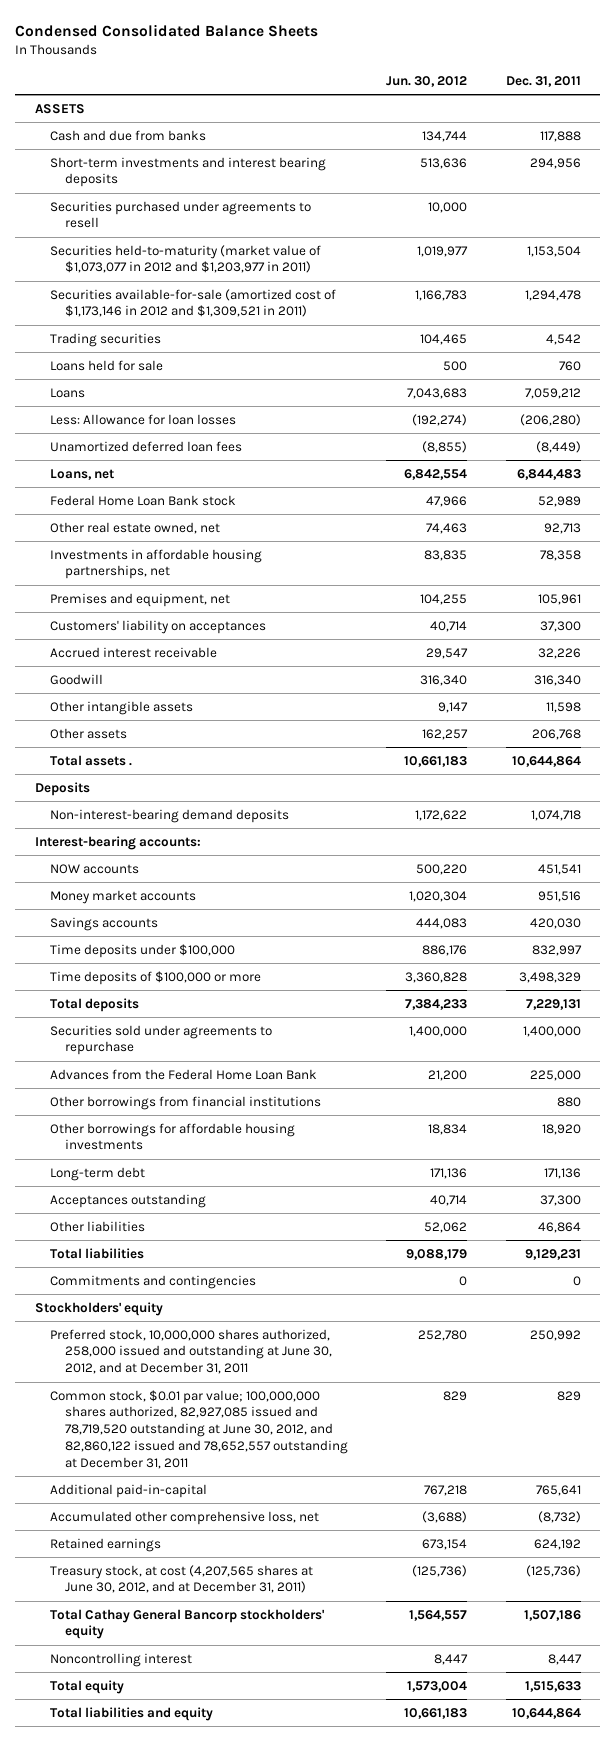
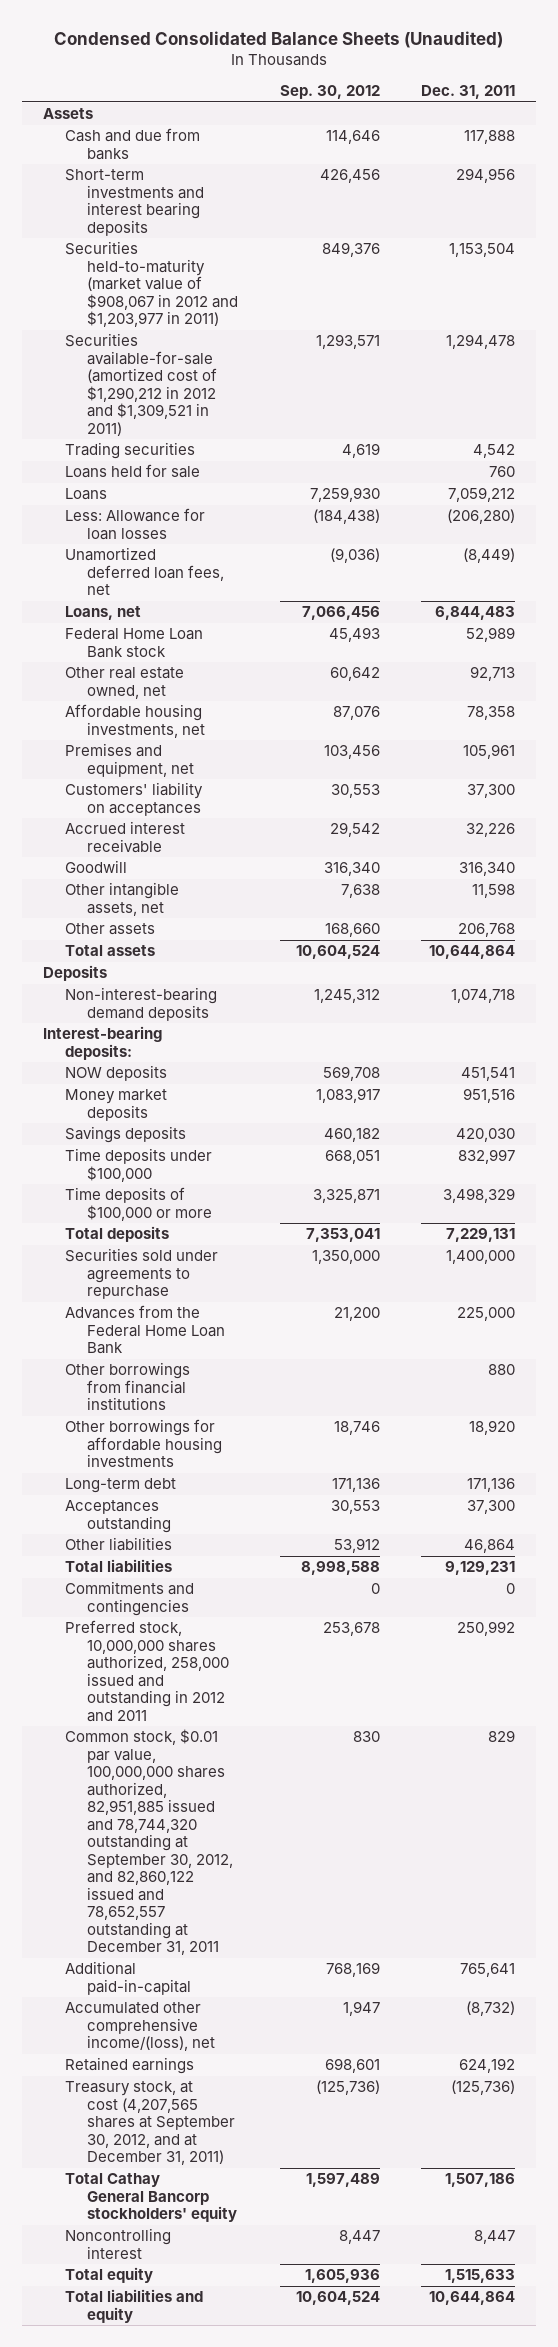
- Condensed Consolidated Balance Sheets
+ Condensed Consolidated Balance Sheets (Unaudited)
- | Jun. 30, 2012 | Dec. 31, 2011
+ | Sep. 30, 2012 | Dec. 31, 2011
- ASSETS
+ Assets
- Securities purchased under agreements to resell | 10,000 |
- Securities held-to-maturity (market value of $1,073,077 in 2012 and $1,203,977 in 2011) | 1,019,977 | 1,153,504
- Securities available-for-sale (amortized cost of $1,173,146 in 2012 and $1,309,521 in 2011) | 1,166,783 | 1,294,478
+ Securities held-to-maturity (market value of $908,067 in 2012 and $1,203,977 in 2011) | 849,376 | 1,153,504
+ Securities available-for-sale (amortized cost of $1,290,212 in 2012 and $1,309,521 in 2011) | 1,293,571 | 1,294,478
- Unamortized deferred loan fees | (8,855) | (8,449)
+ Unamortized deferred loan fees, net | (9,036) | (8,449)
- Investments in affordable housing partnerships, net | 83,835 | 78,358
+ Affordable housing investments, net | 87,076 | 78,358
- Other intangible assets | 9,147 | 11,598
+ Other intangible assets, net | 7,638 | 11,598
- Total assets . | 10,661,183 | 10,644,864
+ Total assets | 10,604,524 | 10,644,864
- Interest-bearing accounts:
- NOW accounts | 500,220 | 451,541
- Money market accounts | 1,020,304 | 951,516
- Savings accounts | 444,083 | 420,030
+ Interest-bearing deposits:
+ NOW deposits | 569,708 | 451,541
+ Money market deposits | 1,083,917 | 951,516
+ Savings deposits | 460,182 | 420,030
- Stockholders' equity
- Preferred stock, 10,000,000 shares authorized, 258,000 issued and outstanding at June 30, 2012, and at December 31, 2011 | 252,780 | 250,992
- Common stock, $0.01 par value; 100,000,000 shares authorized, 82,927,085 issued and 78,719,520 outstanding at June 30, 2012, and 82,860,122 issued and 78,652,557 outstanding at December 31, 2011 | 829 | 829
+ Preferred stock, 10,000,000 shares authorized, 258,000 issued and outstanding in 2012 and 2011 | 253,678 | 250,992
+ Common stock, $0.01 par value, 100,000,000 shares authorized, 82,951,885 issued and 78,744,320 outstanding at September 30, 2012, and 82,860,122 issued and 78,652,557 outstanding at December 31, 2011 | 830 | 829
- Accumulated other comprehensive loss, net | (3,688) | (8,732)
+ Accumulated other comprehensive income/(loss), net | 1,947 | (8,732)
- Treasury stock, at cost (4,207,565 shares at June 30, 2012, and at December 31, 2011) | (125,736) | (125,736)
+ Treasury stock, at cost (4,207,565 shares at September 30, 2012, and at December 31, 2011) | (125,736) | (125,736)

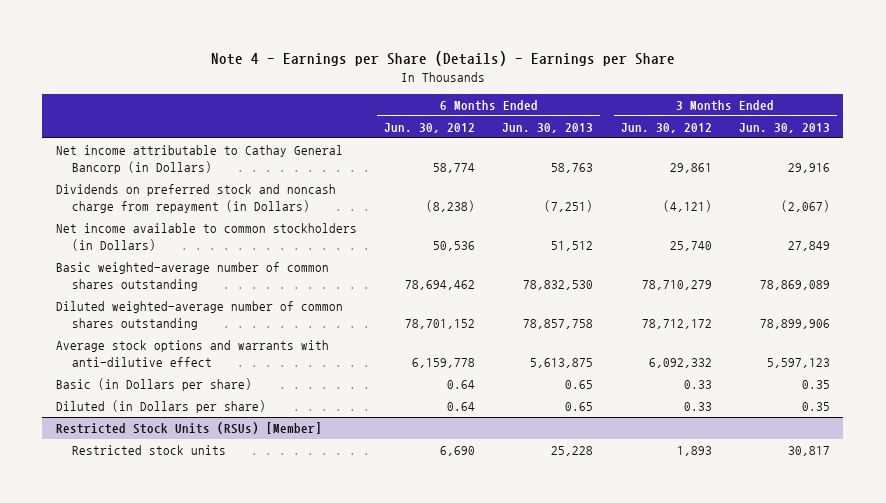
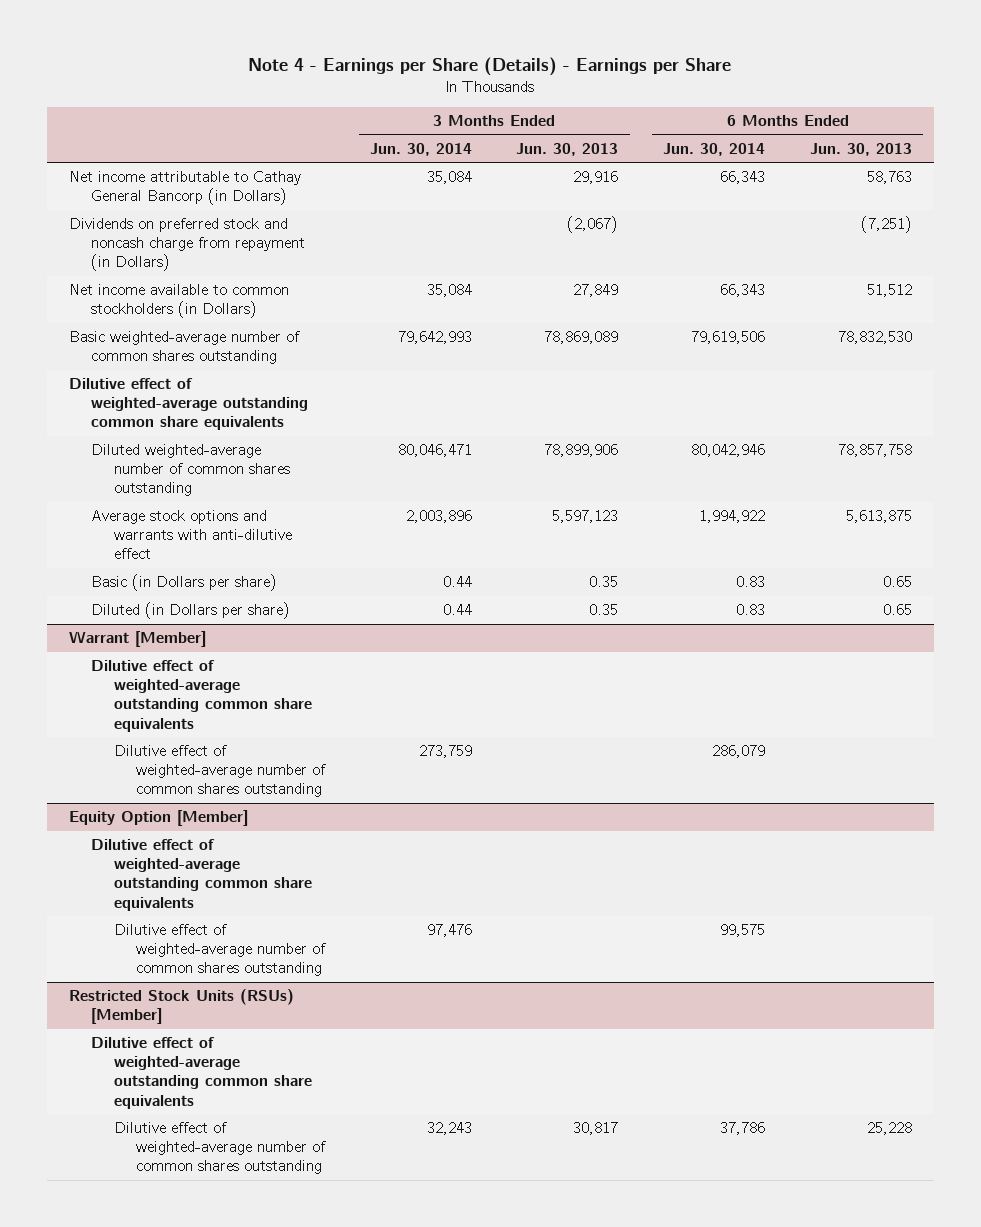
- | 6 Months Ended Jun. 30, 2012 | 6 Months Ended Jun. 30, 2013 | 3 Months Ended Jun. 30, 2012 | 3 Months Ended Jun. 30, 2013
+ | 3 Months Ended Jun. 30, 2014 | 3 Months Ended Jun. 30, 2013 | 6 Months Ended Jun. 30, 2014 | 6 Months Ended Jun. 30, 2013
+ Dilutive effect of weighted-average outstanding common share equivalents
+ Warrant [Member]
+ Dilutive effect of weighted-average outstanding common share equivalents
+ Dilutive effect of weighted-average number of common shares outstanding | 273,759 | | 286,079 |
+ Equity Option [Member]
+ Dilutive effect of weighted-average outstanding common share equivalents
+ Dilutive effect of weighted-average number of common shares outstanding | 97,476 | | 99,575 |
@ Restricted Stock Units (RSUs) [Member]
- Restricted stock units | 6,690 | 25,228 | 1,893 | 30,817
+ Dilutive effect of weighted-average outstanding common share equivalents
+ Dilutive effect of weighted-average number of common shares outstanding | 32,243 | 30,817 | 37,786 | 25,228

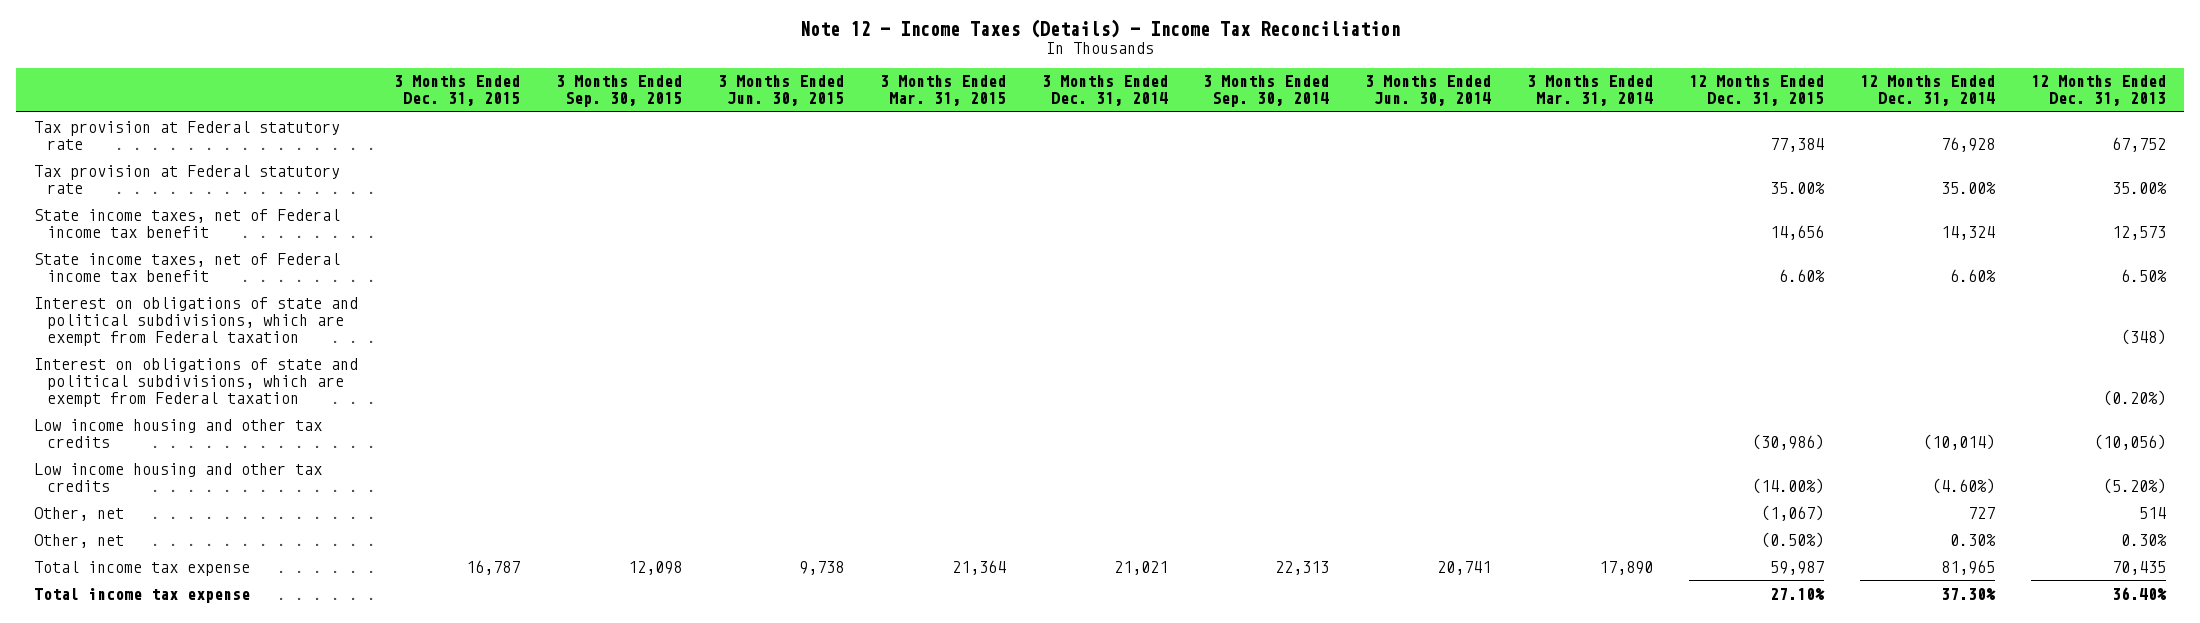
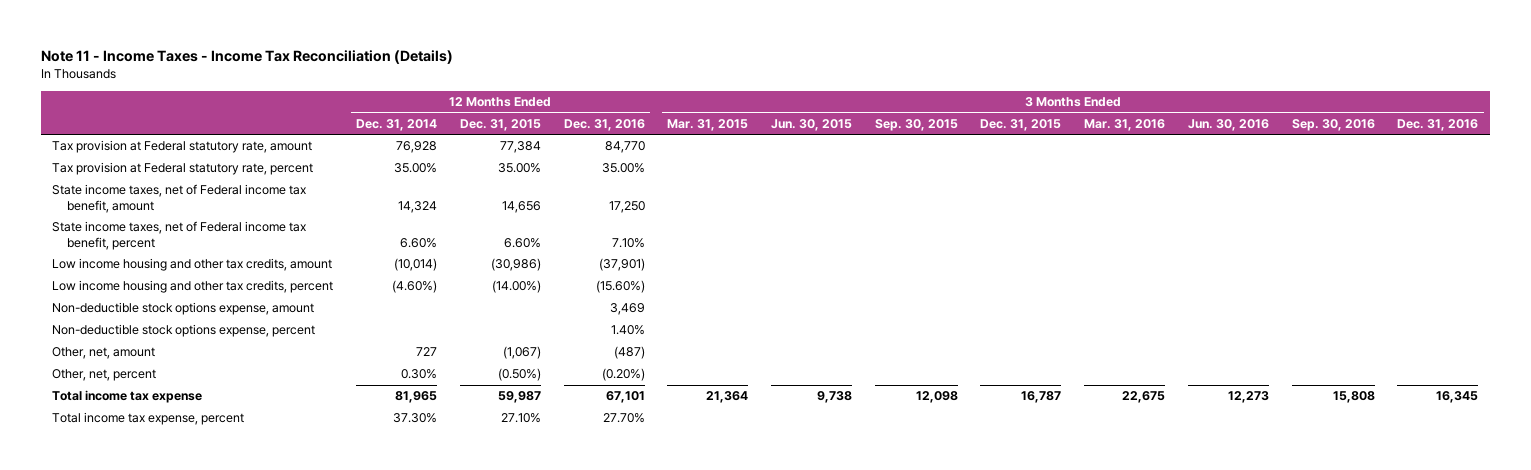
- Note 12 - Income Taxes (Details) - Income Tax Reconciliation
+ Note 11 - Income Taxes - Income Tax Reconciliation (Details)
- | 3 Months Ended Dec. 31, 2015 | 3 Months Ended Sep. 30, 2015 | 3 Months Ended Jun. 30, 2015 | 3 Months Ended Mar. 31, 2015 | 3 Months Ended Dec. 31, 2014 | 3 Months Ended Sep. 30, 2014 | 3 Months Ended Jun. 30, 2014 | 3 Months Ended Mar. 31, 2014 | 12 Months Ended Dec. 31, 2015 | 12 Months Ended Dec. 31, 2014 | 12 Months Ended Dec. 31, 2013
+ | 12 Months Ended Dec. 31, 2014 | 12 Months Ended Dec. 31, 2015 | 12 Months Ended Dec. 31, 2016 | 3 Months Ended Mar. 31, 2015 | 3 Months Ended Jun. 30, 2015 | 3 Months Ended Sep. 30, 2015 | 3 Months Ended Dec. 31, 2015 | 3 Months Ended Mar. 31, 2016 | 3 Months Ended Jun. 30, 2016 | 3 Months Ended Sep. 30, 2016 | 3 Months Ended Dec. 31, 2016
- Tax provision at Federal statutory rate | | | | | | | | | 77,384 | 76,928 | 67,752
- Tax provision at Federal statutory rate | | | | | | | | | 35.00% | 35.00% | 35.00%
- State income taxes, net of Federal income tax benefit | | | | | | | | | 14,656 | 14,324 | 12,573
- State income taxes, net of Federal income tax benefit | | | | | | | | | 6.60% | 6.60% | 6.50%
- Interest on obligations of state and political subdivisions, which are exempt from Federal taxation | | | | | | | | | | | (348)
- Interest on obligations of state and political subdivisions, which are exempt from Federal taxation | | | | | | | | | | | (0.20%)
- Low income housing and other tax credits | | | | | | | | | (30,986) | (10,014) | (10,056)
- Low income housing and other tax credits | | | | | | | | | (14.00%) | (4.60%) | (5.20%)
- Other, net | | | | | | | | | (1,067) | 727 | 514
- Other, net | | | | | | | | | (0.50%) | 0.30% | 0.30%
+ Tax provision at Federal statutory rate, amount | 76,928 | 77,384 | 84,770 | | | | | | | |
+ Tax provision at Federal statutory rate, percent | 35.00% | 35.00% | 35.00% | | | | | | | |
+ State income taxes, net of Federal income tax benefit, amount | 14,324 | 14,656 | 17,250 | | | | | | | |
+ State income taxes, net of Federal income tax benefit, percent | 6.60% | 6.60% | 7.10% | | | | | | | |
+ Low income housing and other tax credits, amount | (10,014) | (30,986) | (37,901) | | | | | | | |
+ Low income housing and other tax credits, percent | (4.60%) | (14.00%) | (15.60%) | | | | | | | |
+ Non-deductible stock options expense, amount | | | 3,469 | | | | | | | |
+ Non-deductible stock options expense, percent | | | 1.40% | | | | | | | |
+ Other, net, amount | 727 | (1,067) | (487) | | | | | | | |
+ Other, net, percent | 0.30% | (0.50%) | (0.20%) | | | | | | | |
- Total income tax expense | | | | | | | | | 27.10% | 37.30% | 36.40%
+ Total income tax expense, percent | 37.30% | 27.10% | 27.70% | | | | | | | |

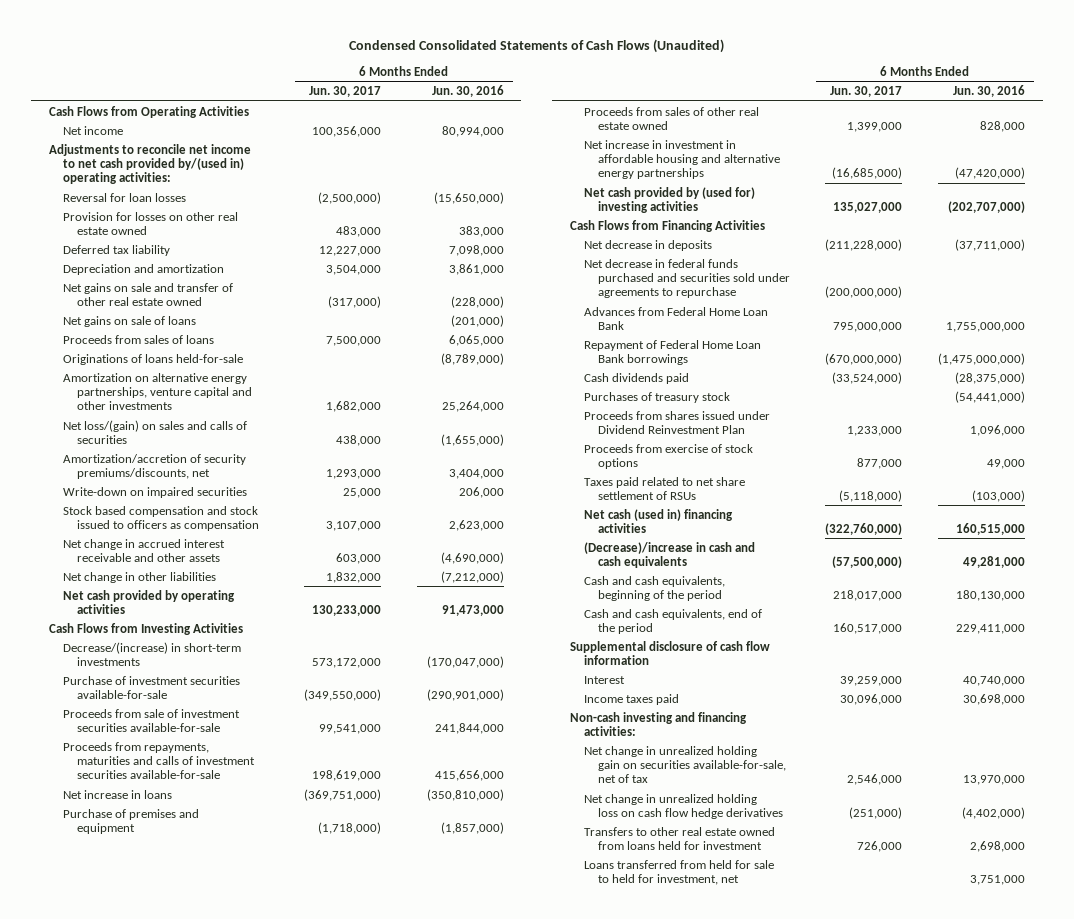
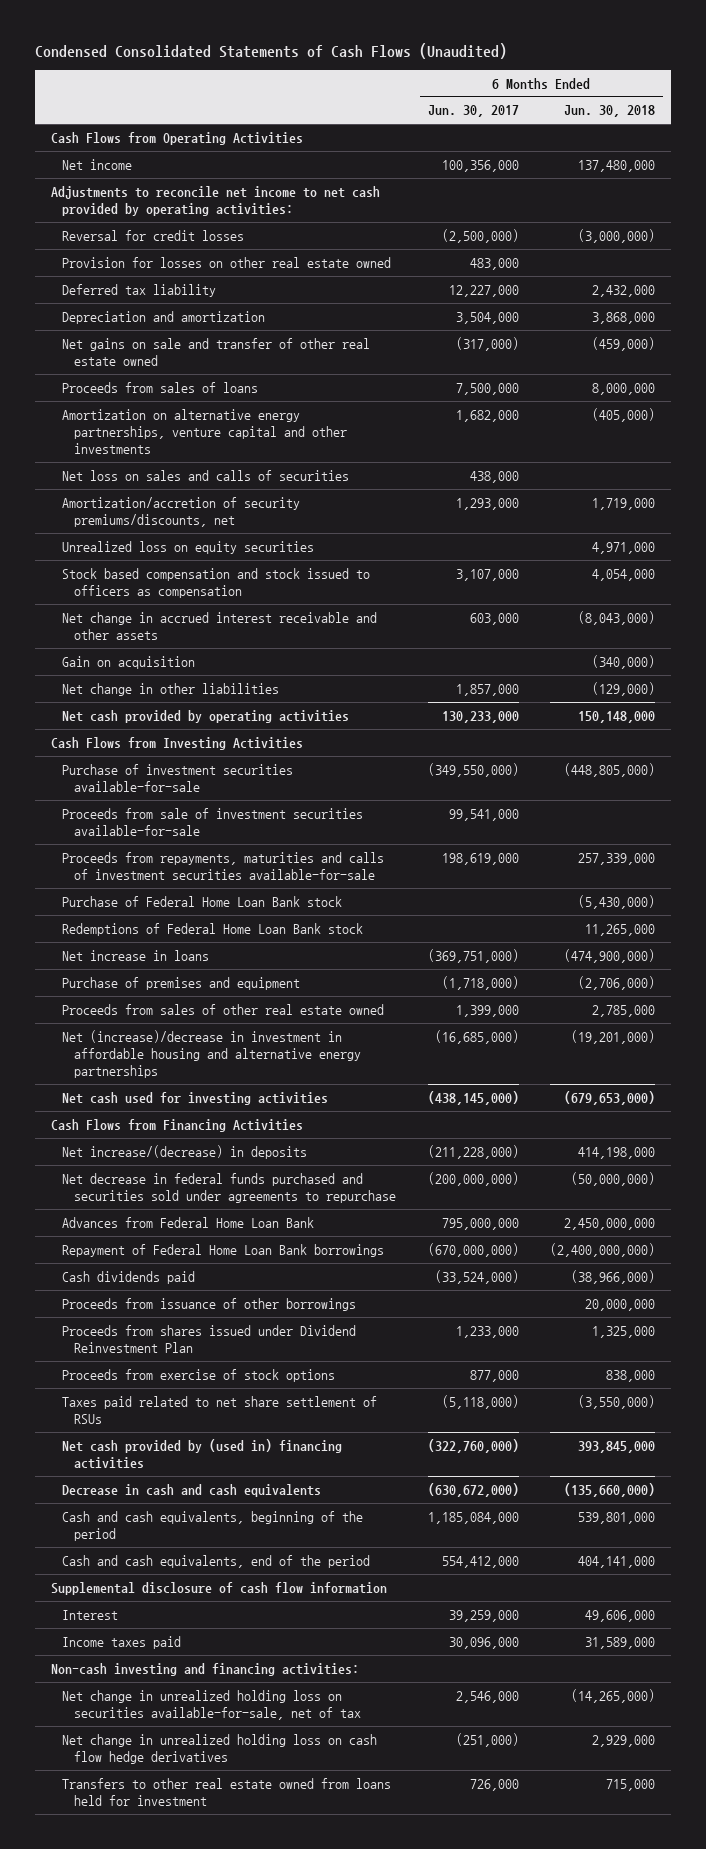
- | 6 Months Ended Jun. 30, 2017 | 6 Months Ended Jun. 30, 2016
+ | 6 Months Ended Jun. 30, 2017 | 6 Months Ended Jun. 30, 2018
- Adjustments to reconcile net income to net cash provided by/(used in) operating activities:
- Reversal for loan losses | (2,500,000) | (15,650,000)
+ Adjustments to reconcile net income to net cash provided by operating activities:
+ Reversal for credit losses | (2,500,000) | (3,000,000)
- Net gains on sale of loans | | (201,000)
- Originations of loans held-for-sale | | (8,789,000)
- Net loss/(gain) on sales and calls of securities | 438,000 | (1,655,000)
+ Net loss on sales and calls of securities | 438,000 |
- Write-down on impaired securities | 25,000 | 206,000
+ Unrealized loss on equity securities | | 4,971,000
- Net change in other liabilities | 1,832,000 | (7,212,000)
+ Gain on acquisition | | (340,000)
+ Net change in other liabilities | 1,857,000 | (129,000)
- Decrease/(increase) in short-term investments | 573,172,000 | (170,047,000)
+ Purchase of Federal Home Loan Bank stock | | (5,430,000)
+ Redemptions of Federal Home Loan Bank stock | | 11,265,000
- Net increase in investment in affordable housing and alternative energy partnerships | (16,685,000) | (47,420,000)
- Net cash provided by (used for) investing activities | 135,027,000 | (202,707,000)
+ Net (increase)/decrease in investment in affordable housing and alternative energy partnerships | (16,685,000) | (19,201,000)
+ Net cash used for investing activities | (438,145,000) | (679,653,000)
- Net decrease in deposits | (211,228,000) | (37,711,000)
+ Net increase/(decrease) in deposits | (211,228,000) | 414,198,000
- Purchases of treasury stock | | (54,441,000)
+ Proceeds from issuance of other borrowings | | 20,000,000
- Net cash (used in) financing activities | (322,760,000) | 160,515,000
- (Decrease)/increase in cash and cash equivalents | (57,500,000) | 49,281,000
- Cash and cash equivalents, beginning of the period | 218,017,000 | 180,130,000
- Cash and cash equivalents, end of the period | 160,517,000 | 229,411,000
+ Net cash provided by (used in) financing activities | (322,760,000) | 393,845,000
+ Decrease in cash and cash equivalents | (630,672,000) | (135,660,000)
+ Cash and cash equivalents, beginning of the period | 1,185,084,000 | 539,801,000
+ Cash and cash equivalents, end of the period | 554,412,000 | 404,141,000
- Net change in unrealized holding gain on securities available-for-sale, net of tax | 2,546,000 | 13,970,000
+ Net change in unrealized holding loss on securities available-for-sale, net of tax | 2,546,000 | (14,265,000)
- Loans transferred from held for sale to held for investment, net | | 3,751,000

